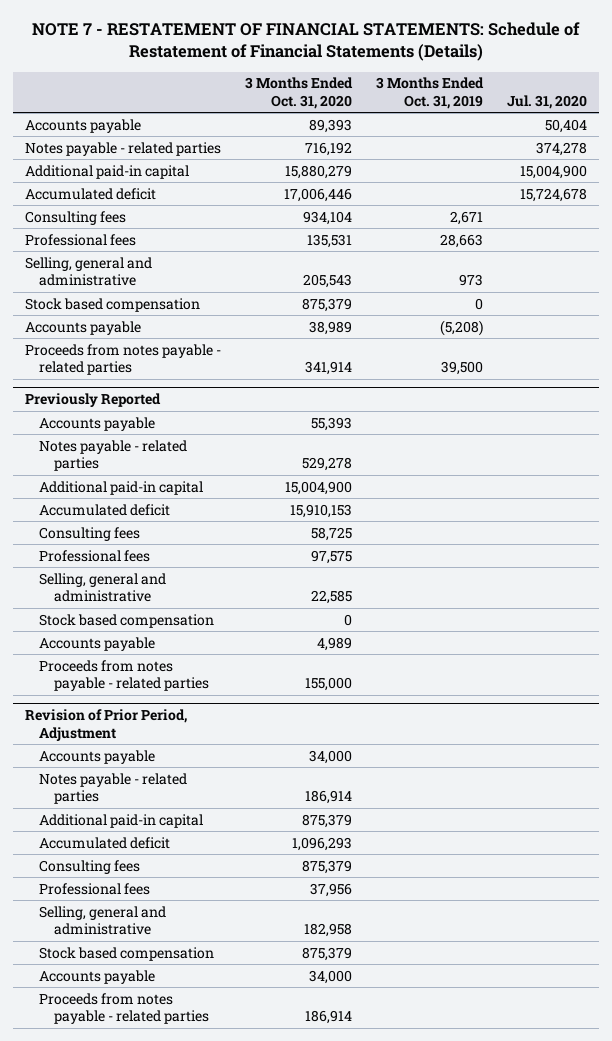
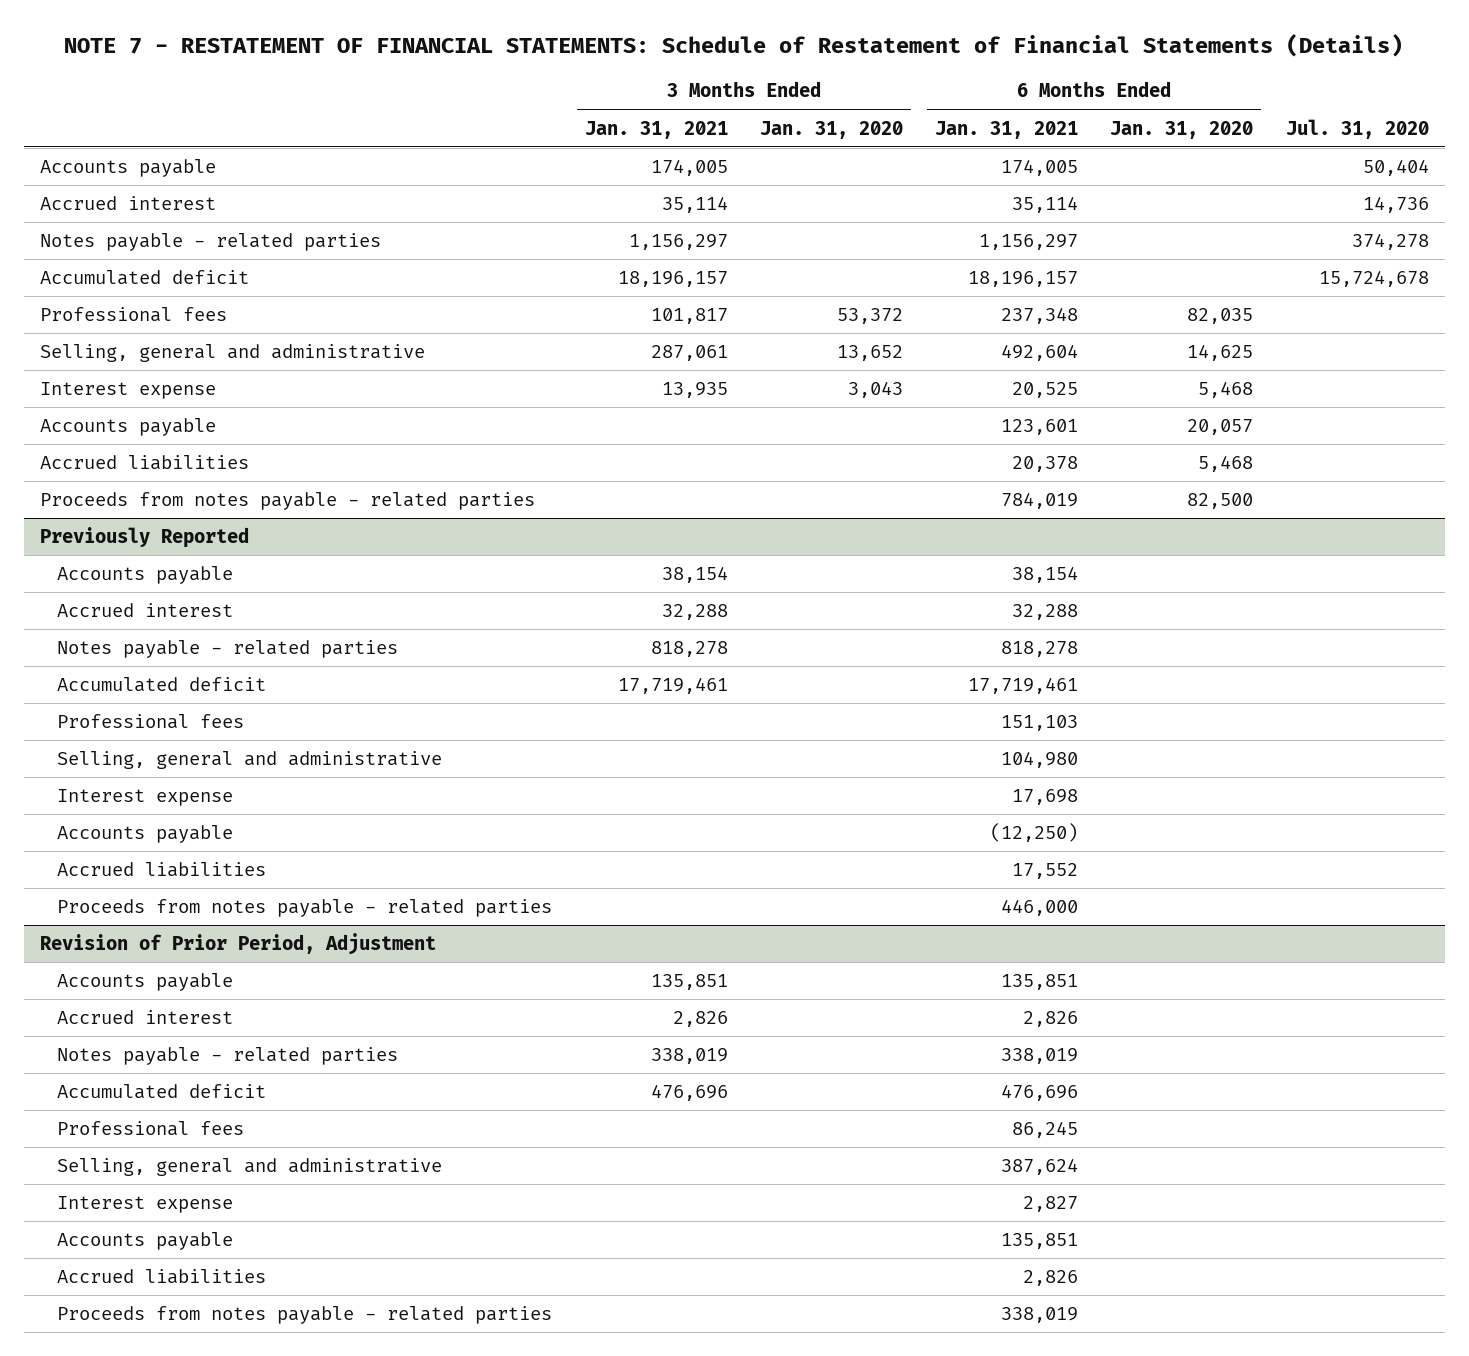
- | 3 Months Ended Oct. 31, 2020 | 3 Months Ended Oct. 31, 2019 | Jul. 31, 2020
+ | 3 Months Ended Jan. 31, 2021 | 3 Months Ended Jan. 31, 2020 | 6 Months Ended Jan. 31, 2021 | 6 Months Ended Jan. 31, 2020 | Jul. 31, 2020
+ Accrued interest | 35,114 | | 35,114 | | 14,736
- Additional paid-in capital | 15,880,279 | | 15,004,900
- Consulting fees | 934,104 | 2,671 |
- Stock based compensation | 875,379 | 0 |
+ Interest expense | 13,935 | 3,043 | 20,525 | 5,468 |
+ Accrued liabilities | | | 20,378 | 5,468 |
@ Previously Reported
+ Accrued interest | 32,288 | | 32,288 | |
- Additional paid-in capital | 15,004,900 | |
- Consulting fees | 58,725 | |
- Stock based compensation | 0 | |
+ Interest expense | | | 17,698 | |
+ Accrued liabilities | | | 17,552 | |
@ Revision of Prior Period, Adjustment
+ Accrued interest | 2,826 | | 2,826 | |
- Additional paid-in capital | 875,379 | |
- Consulting fees | 875,379 | |
- Stock based compensation | 875,379 | |
+ Interest expense | | | 2,827 | |
+ Accrued liabilities | | | 2,826 | |

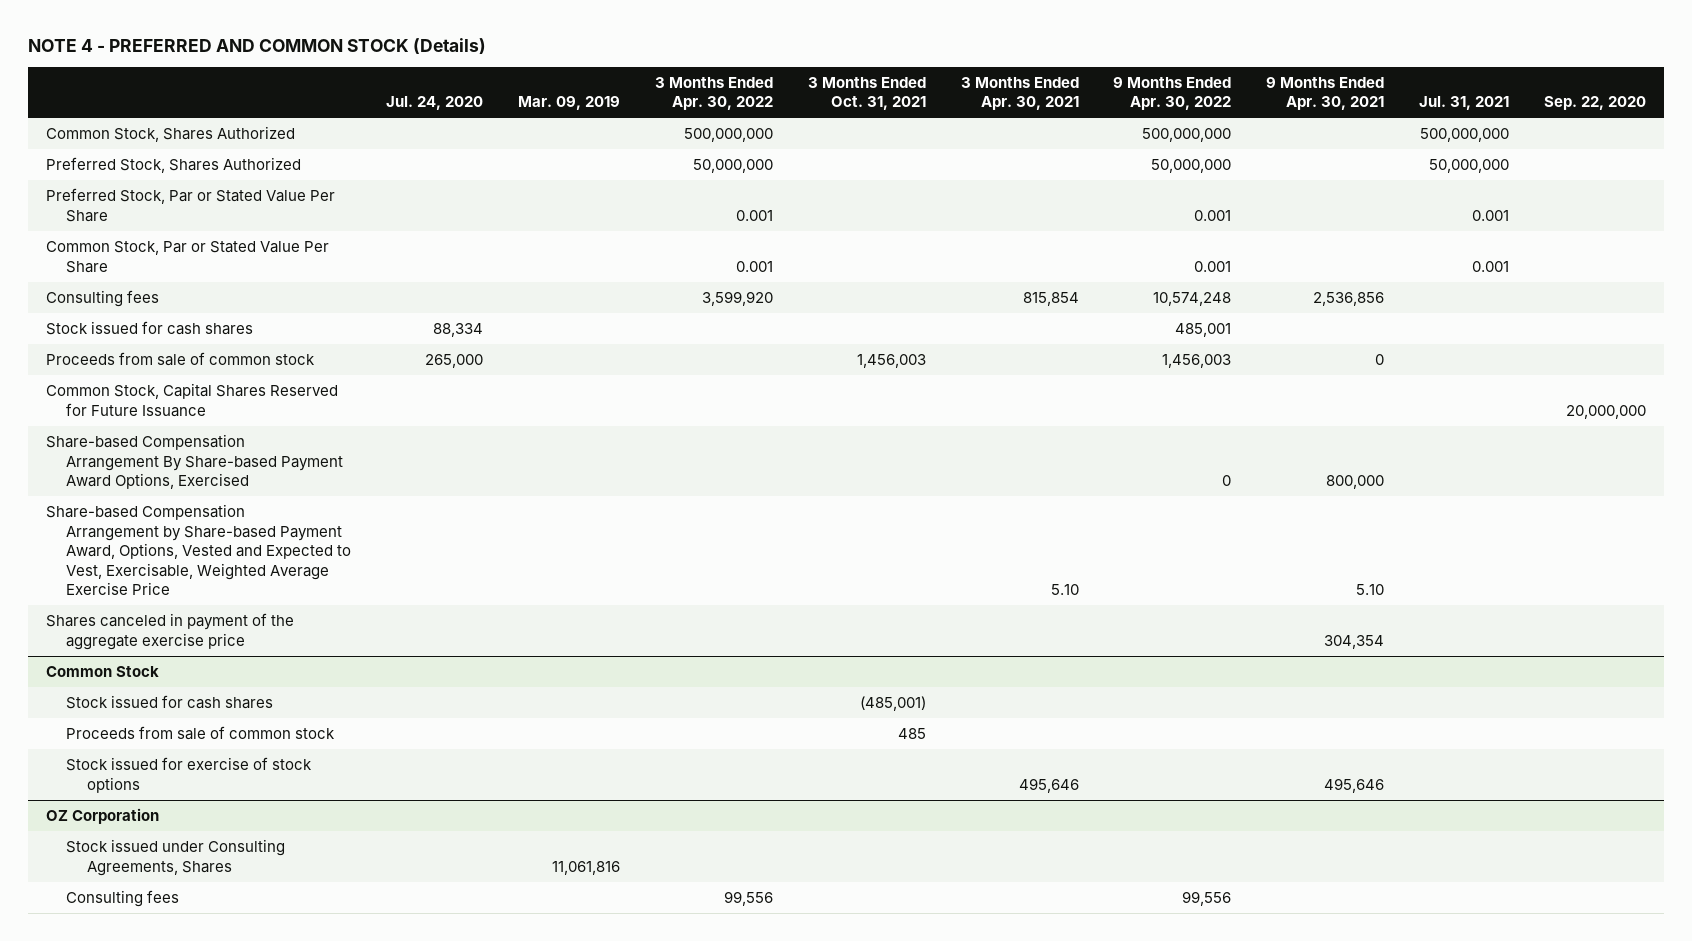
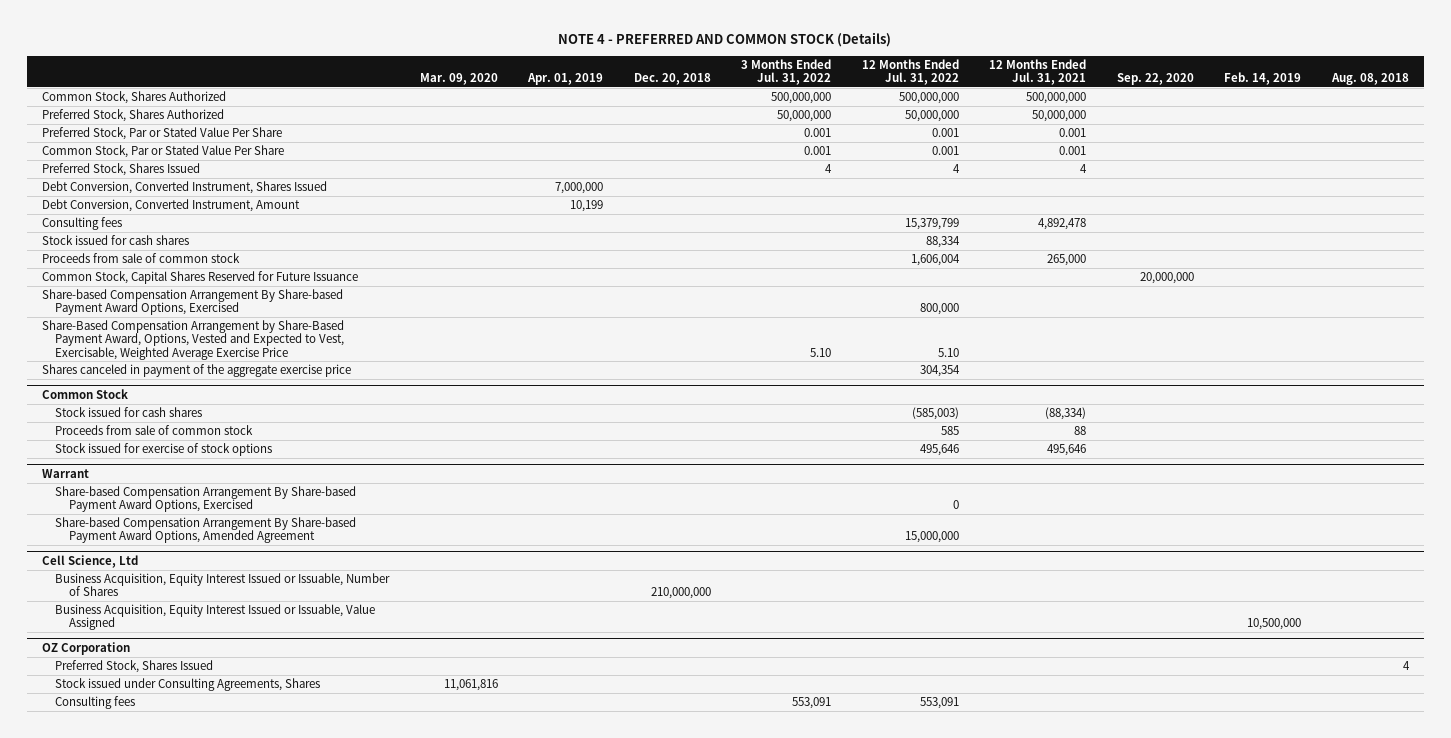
- | Jul. 24, 2020 | Mar. 09, 2019 | 3 Months Ended Apr. 30, 2022 | 3 Months Ended Oct. 31, 2021 | 3 Months Ended Apr. 30, 2021 | 9 Months Ended Apr. 30, 2022 | 9 Months Ended Apr. 30, 2021 | Jul. 31, 2021 | Sep. 22, 2020
+ | Mar. 09, 2020 | Apr. 01, 2019 | Dec. 20, 2018 | 3 Months Ended Jul. 31, 2022 | 12 Months Ended Jul. 31, 2022 | 12 Months Ended Jul. 31, 2021 | Sep. 22, 2020 | Feb. 14, 2019 | Aug. 08, 2018
+ Preferred Stock, Shares Issued | | | | 4 | 4 | 4 | | |
+ Debt Conversion, Converted Instrument, Shares Issued | | 7,000,000 | | | | | | |
+ Debt Conversion, Converted Instrument, Amount | | 10,199 | | | | | | |
- Share-based Compensation Arrangement by Share-based Payment Award, Options, Vested and Expected to Vest, Exercisable, Weighted Average Exercise Price | | | | | 5.10 | | 5.10 | |
+ Share-Based Compensation Arrangement by Share-Based Payment Award, Options, Vested and Expected to Vest, Exercisable, Weighted Average Exercise Price | | | | 5.10 | 5.10 | | | |
+ Warrant
+ Share-based Compensation Arrangement By Share-based Payment Award Options, Exercised | | | | | 0 | | | |
+ Share-based Compensation Arrangement By Share-based Payment Award Options, Amended Agreement | | | | | 15,000,000 | | | |
+ Cell Science, Ltd
+ Business Acquisition, Equity Interest Issued or Issuable, Number of Shares | | | 210,000,000 | | | | | |
+ Business Acquisition, Equity Interest Issued or Issuable, Value Assigned | | | | | | | | 10,500,000 |
@ OZ Corporation
+ Preferred Stock, Shares Issued | | | | | | | | | 4

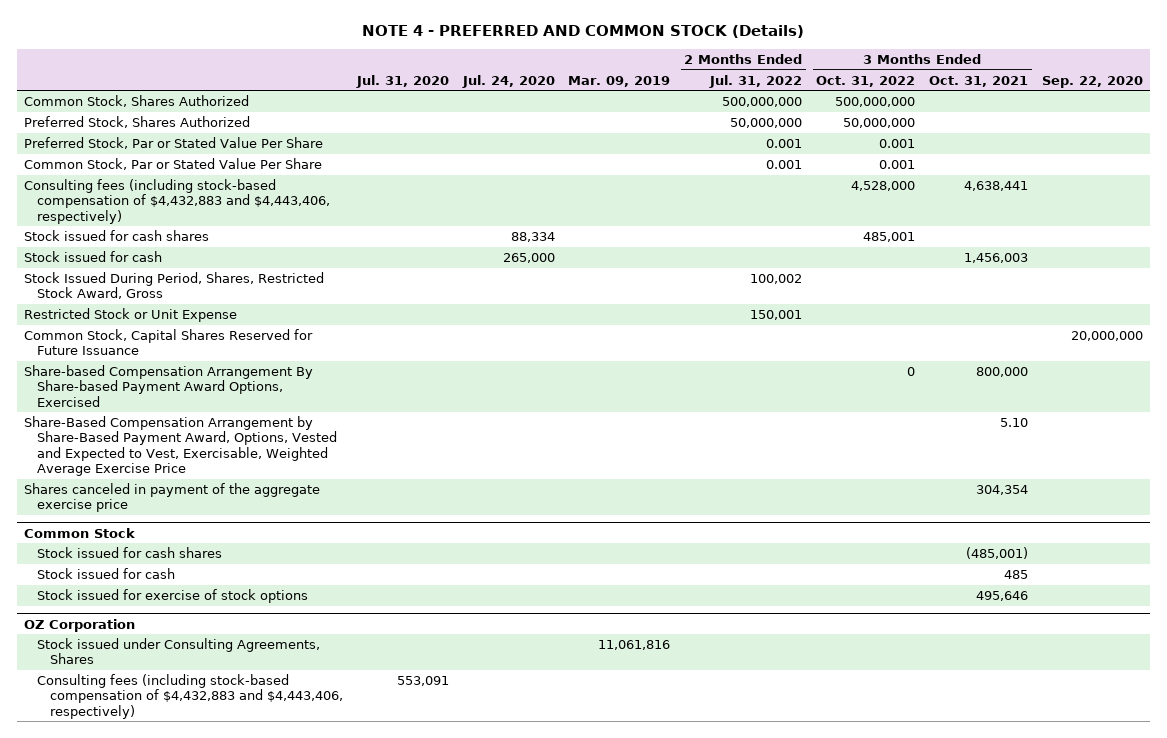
- | Mar. 09, 2020 | Apr. 01, 2019 | Dec. 20, 2018 | 3 Months Ended Jul. 31, 2022 | 12 Months Ended Jul. 31, 2022 | 12 Months Ended Jul. 31, 2021 | Sep. 22, 2020 | Feb. 14, 2019 | Aug. 08, 2018
+ | Jul. 31, 2020 | Jul. 24, 2020 | Mar. 09, 2019 | 2 Months Ended Jul. 31, 2022 | 3 Months Ended Oct. 31, 2022 | 3 Months Ended Oct. 31, 2021 | Sep. 22, 2020
- Preferred Stock, Shares Issued | | | | 4 | 4 | 4 | | |
- Debt Conversion, Converted Instrument, Shares Issued | | 7,000,000 | | | | | | |
- Debt Conversion, Converted Instrument, Amount | | 10,199 | | | | | | |
- Consulting fees | | | | | 15,379,799 | 4,892,478 | | |
+ Consulting fees (including stock-based compensation of $4,432,883 and $4,443,406, respectively) | | | | | 4,528,000 | 4,638,441 |
- Proceeds from sale of common stock | | | | | 1,606,004 | 265,000 | | |
+ Stock issued for cash | | 265,000 | | | | 1,456,003 |
+ Stock Issued During Period, Shares, Restricted Stock Award, Gross | | | | 100,002 | | |
+ Restricted Stock or Unit Expense | | | | 150,001 | | |
@ Common Stock
- Proceeds from sale of common stock | | | | | 585 | 88 | | |
+ Stock issued for cash | | | | | | 485 |
- Warrant
- Share-based Compensation Arrangement By Share-based Payment Award Options, Exercised | | | | | 0 | | | |
- Share-based Compensation Arrangement By Share-based Payment Award Options, Amended Agreement | | | | | 15,000,000 | | | |
- Cell Science, Ltd
- Business Acquisition, Equity Interest Issued or Issuable, Number of Shares | | | 210,000,000 | | | | | |
- Business Acquisition, Equity Interest Issued or Issuable, Value Assigned | | | | | | | | 10,500,000 |
@ OZ Corporation
- Preferred Stock, Shares Issued | | | | | | | | | 4
- Consulting fees | | | | 553,091 | 553,091 | | | |
+ Consulting fees (including stock-based compensation of $4,432,883 and $4,443,406, respectively) | 553,091 | | | | | |

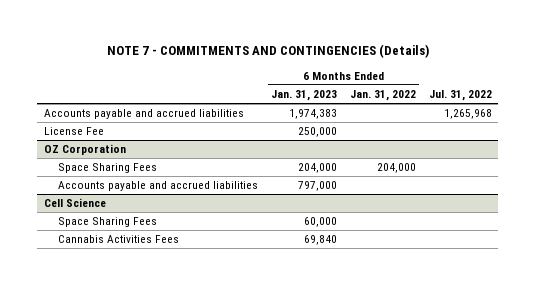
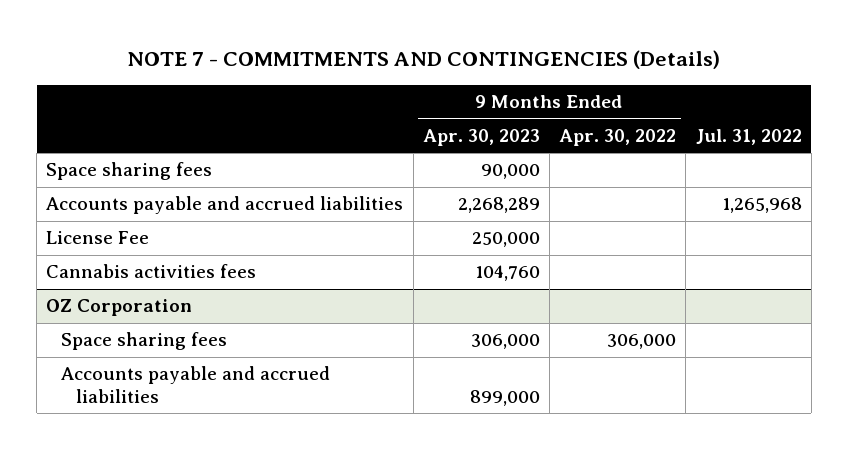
- | 6 Months Ended Jan. 31, 2023 | 6 Months Ended Jan. 31, 2022 | Jul. 31, 2022
+ | 9 Months Ended Apr. 30, 2023 | 9 Months Ended Apr. 30, 2022 | Jul. 31, 2022
+ Space sharing fees | 90,000 | |
+ Cannabis activities fees | 104,760 | |
@ OZ Corporation
- Space Sharing Fees | 204,000 | 204,000 |
+ Space sharing fees | 306,000 | 306,000 |
- Cell Science
- Space Sharing Fees | 60,000 | |
- Cannabis Activities Fees | 69,840 | |

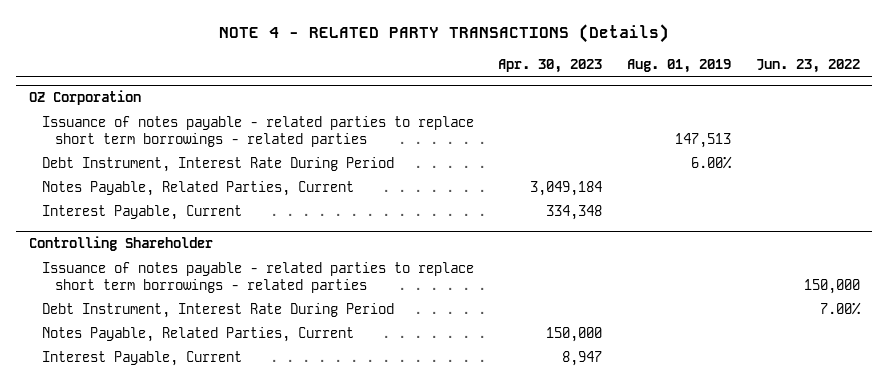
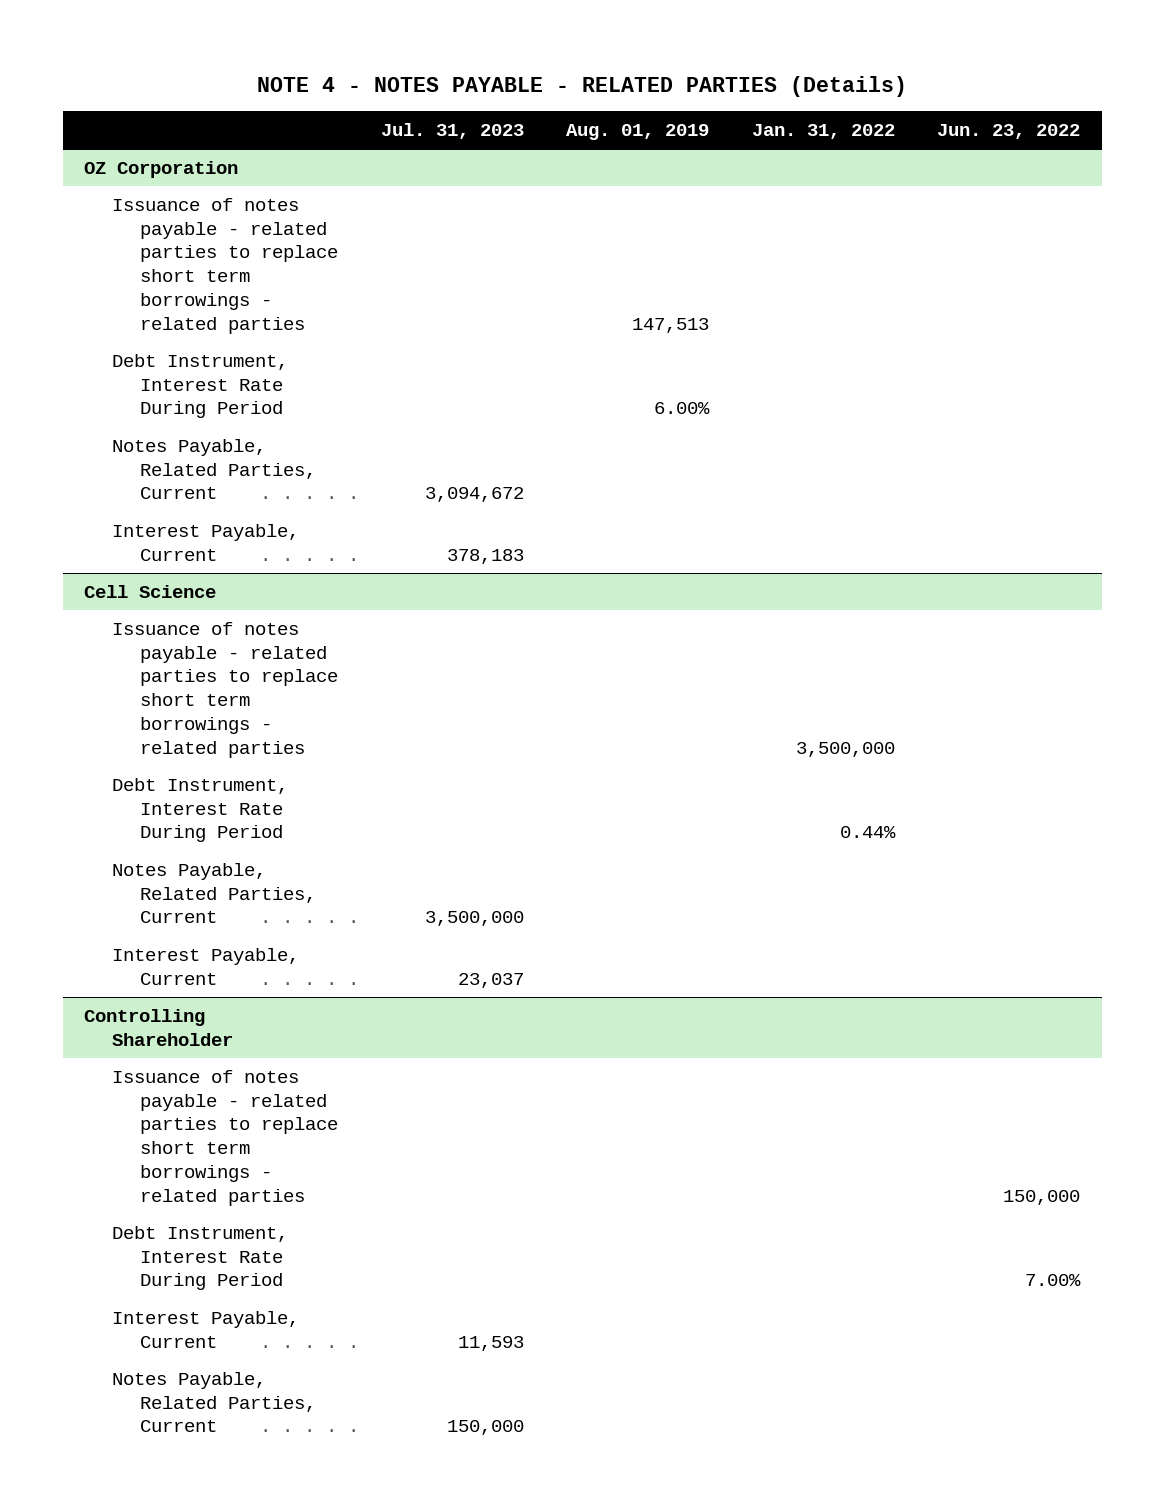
- NOTE 4 - RELATED PARTY TRANSACTIONS (Details)
+ NOTE 4 - NOTES PAYABLE - RELATED PARTIES (Details)
- | Apr. 30, 2023 | Aug. 01, 2019 | Jun. 23, 2022
+ | Jul. 31, 2023 | Aug. 01, 2019 | Jan. 31, 2022 | Jun. 23, 2022
+ Cell Science
+ Issuance of notes payable - related parties to replace short term borrowings - related parties | | | 3,500,000 |
+ Debt Instrument, Interest Rate During Period | | | 0.44% |
+ Notes Payable, Related Parties, Current | 3,500,000 | | |
+ Interest Payable, Current | 23,037 | | |
@ Controlling Shareholder
moved down: Notes Payable, Related Parties, Current | 150,000 | | |

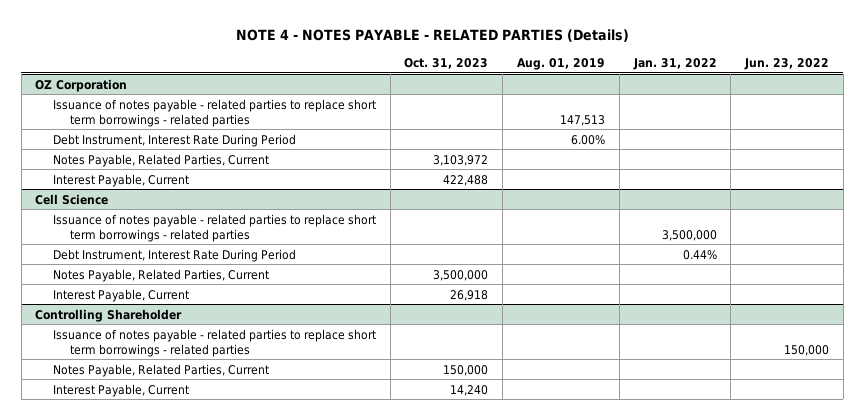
- | Jul. 31, 2023 | Aug. 01, 2019 | Jan. 31, 2022 | Jun. 23, 2022
+ | Oct. 31, 2023 | Aug. 01, 2019 | Jan. 31, 2022 | Jun. 23, 2022
@ Controlling Shareholder
- Debt Instrument, Interest Rate During Period | | | | 7.00%
moved down: Interest Payable, Current | 14,240 | | |

